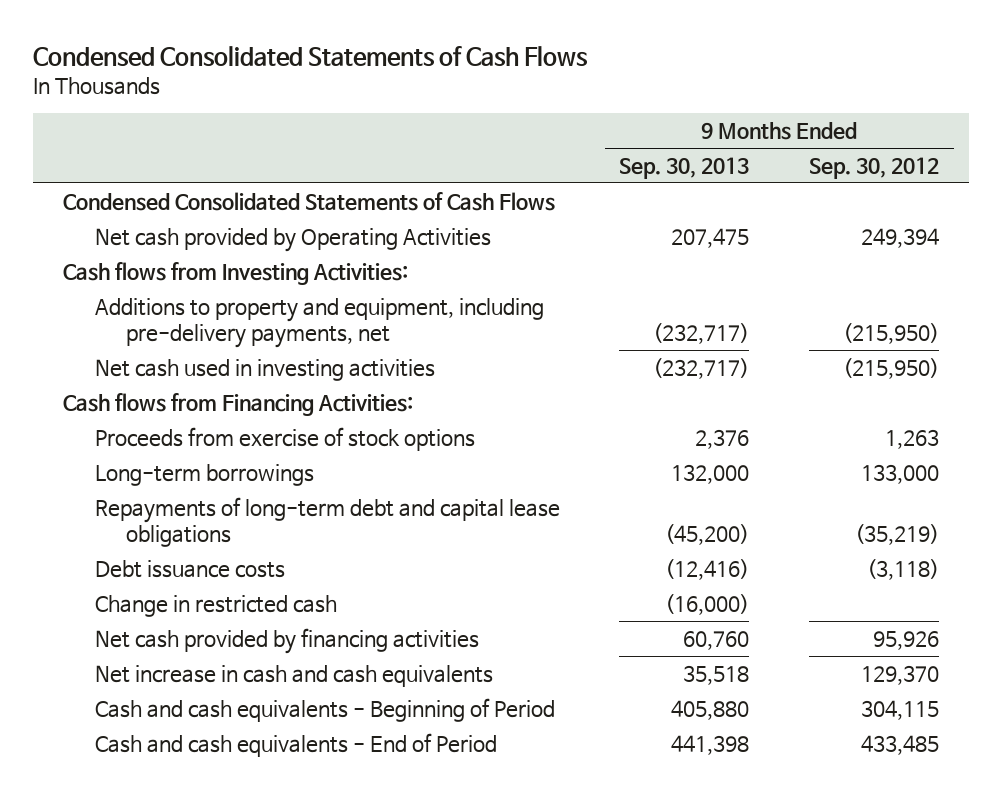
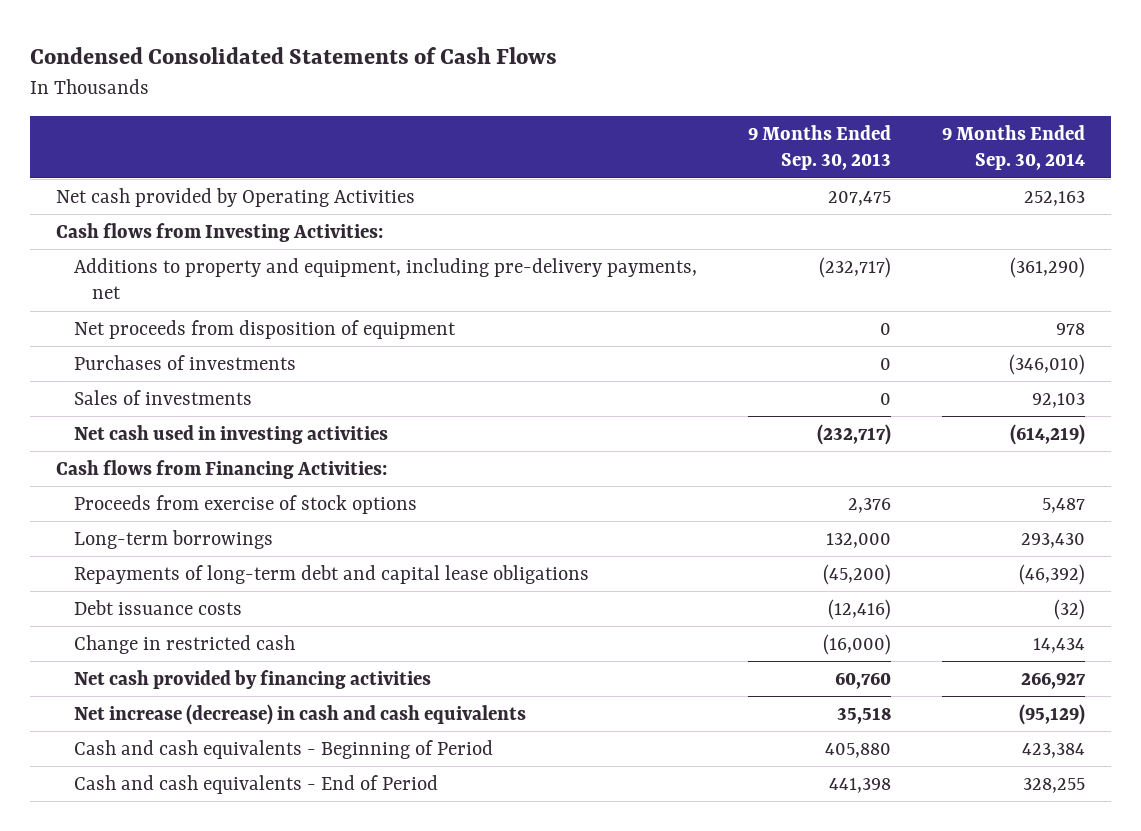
- | 9 Months Ended Sep. 30, 2013 | 9 Months Ended Sep. 30, 2012
+ | 9 Months Ended Sep. 30, 2013 | 9 Months Ended Sep. 30, 2014
- Condensed Consolidated Statements of Cash Flows
+ Net proceeds from disposition of equipment | 0 | 978
+ Purchases of investments | 0 | (346,010)
+ Sales of investments | 0 | 92,103
- Net increase in cash and cash equivalents | 35,518 | 129,370
+ Net increase (decrease) in cash and cash equivalents | 35,518 | (95,129)

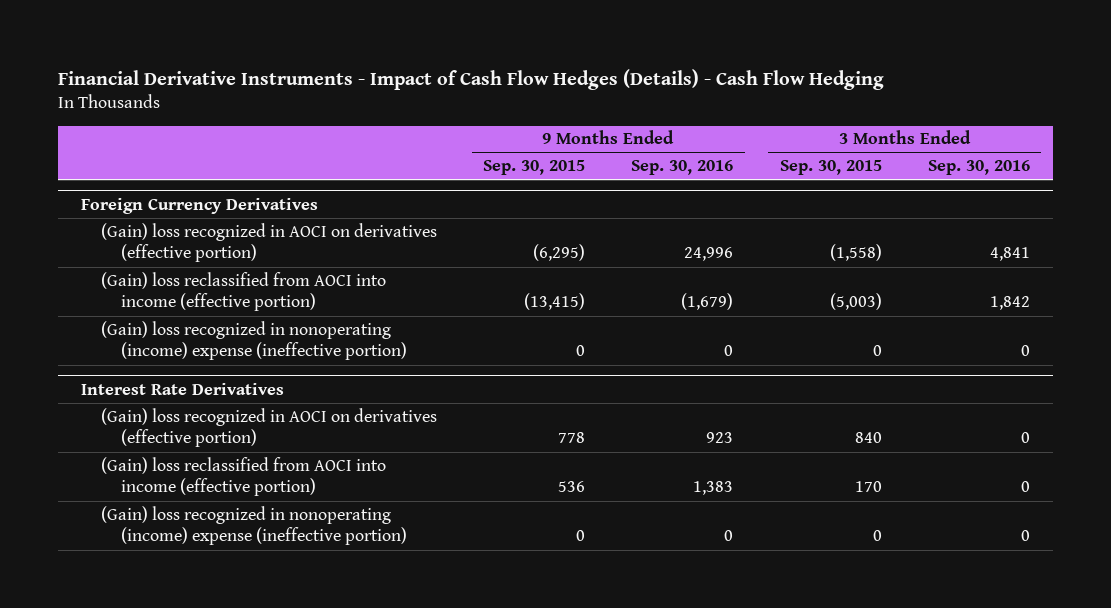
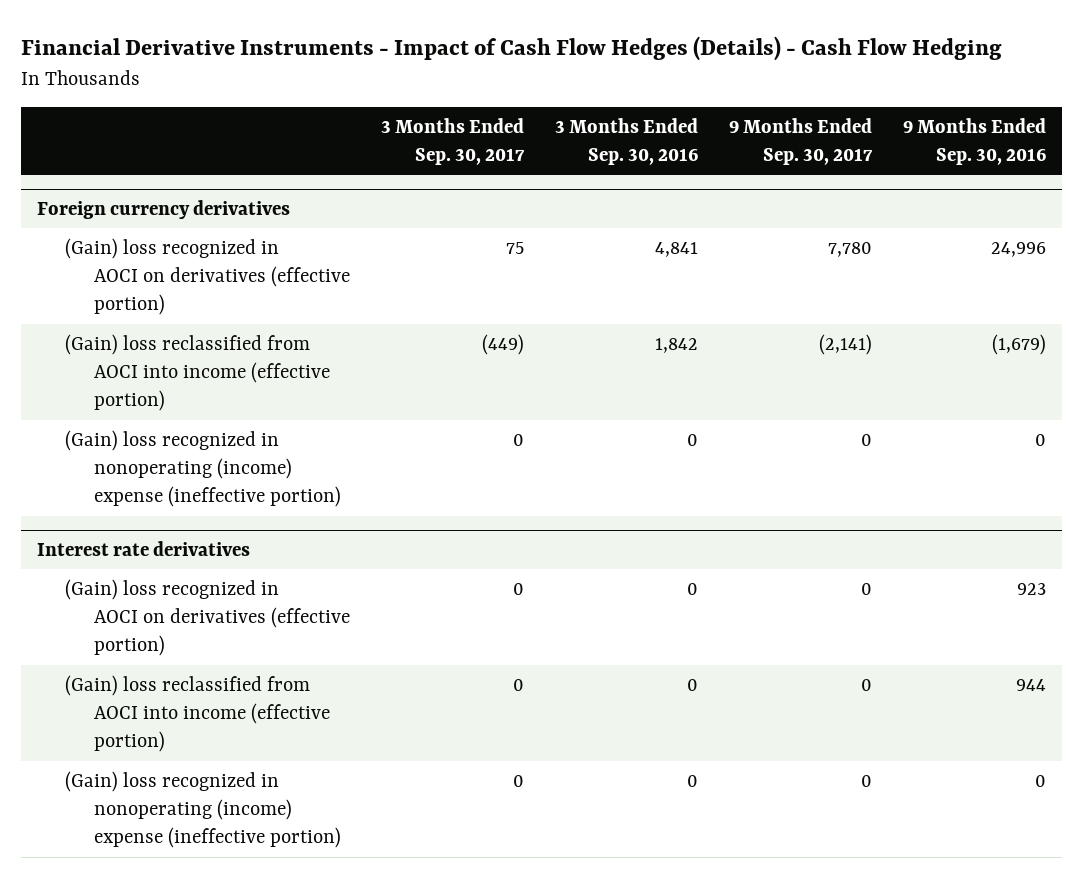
- | 9 Months Ended Sep. 30, 2015 | 9 Months Ended Sep. 30, 2016 | 3 Months Ended Sep. 30, 2015 | 3 Months Ended Sep. 30, 2016
+ | 3 Months Ended Sep. 30, 2017 | 3 Months Ended Sep. 30, 2016 | 9 Months Ended Sep. 30, 2017 | 9 Months Ended Sep. 30, 2016
- Foreign Currency Derivatives
+ Foreign currency derivatives
- Interest Rate Derivatives
+ Interest rate derivatives
- (Gain) loss reclassified from AOCI into income (effective portion) | 536 | 1,383 | 170 | 0
+ (Gain) loss reclassified from AOCI into income (effective portion) | 0 | 0 | 0 | 944

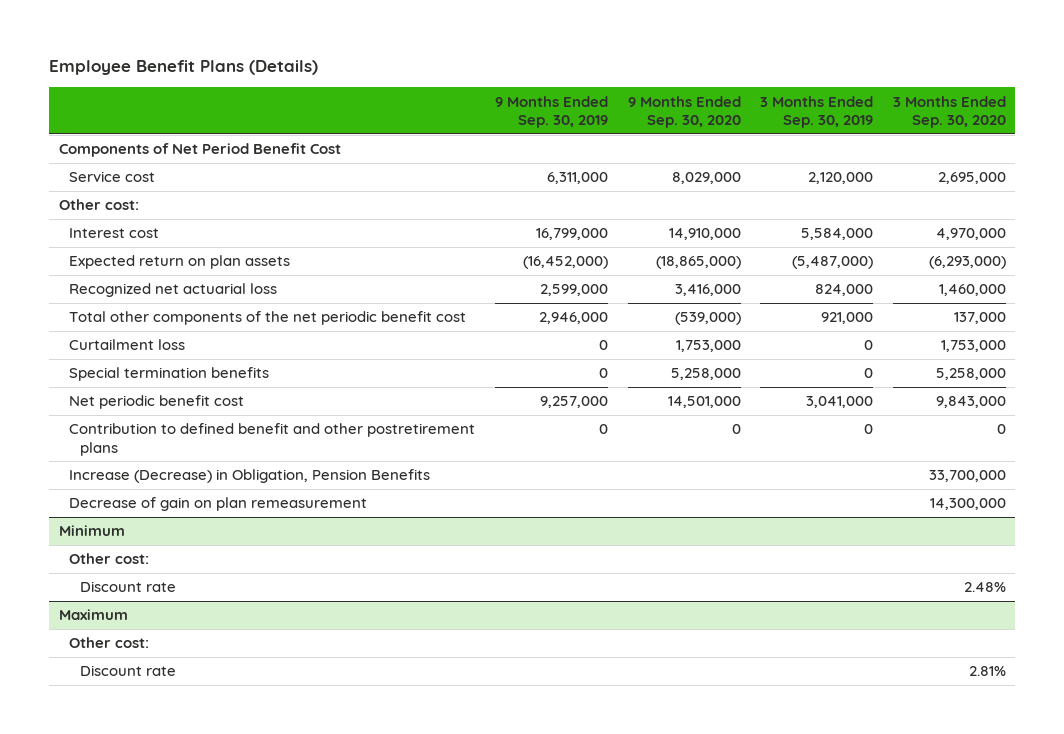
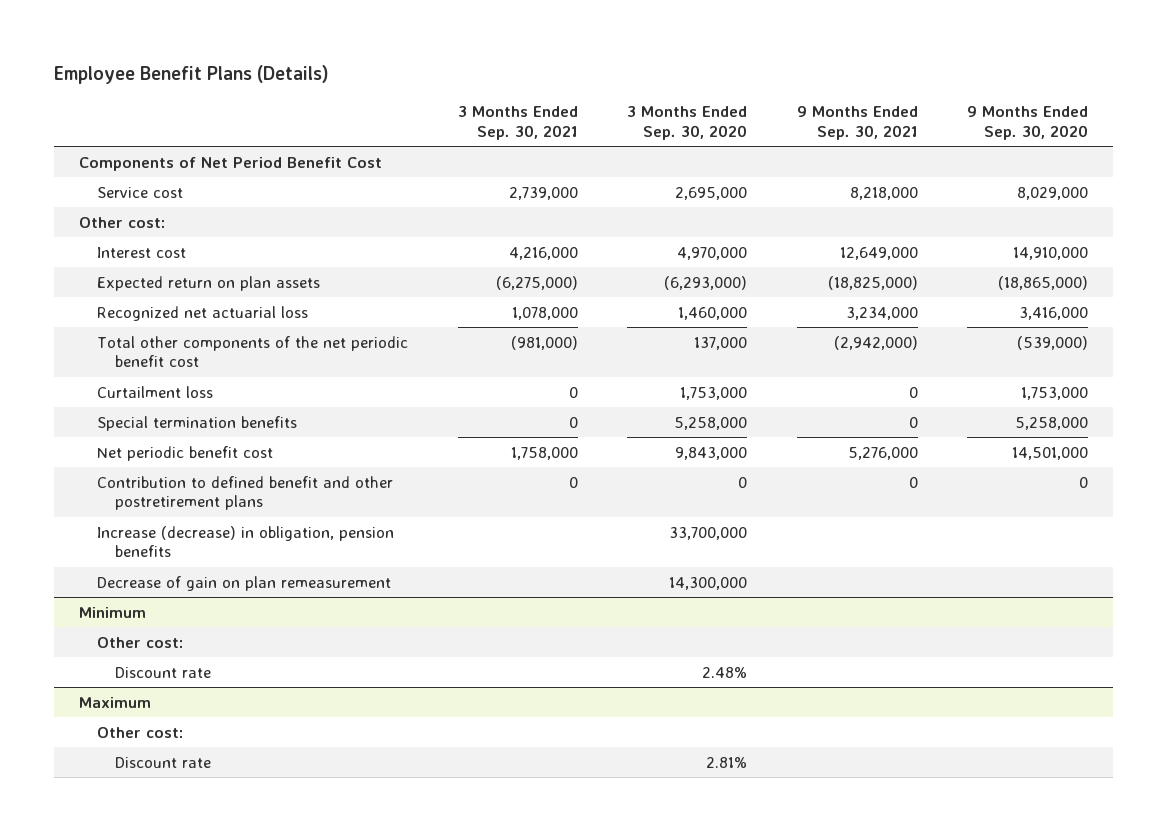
- | 9 Months Ended Sep. 30, 2019 | 9 Months Ended Sep. 30, 2020 | 3 Months Ended Sep. 30, 2019 | 3 Months Ended Sep. 30, 2020
+ | 3 Months Ended Sep. 30, 2021 | 3 Months Ended Sep. 30, 2020 | 9 Months Ended Sep. 30, 2021 | 9 Months Ended Sep. 30, 2020
- Increase (Decrease) in Obligation, Pension Benefits | | | | 33,700,000
+ Increase (decrease) in obligation, pension benefits | | 33,700,000 | |

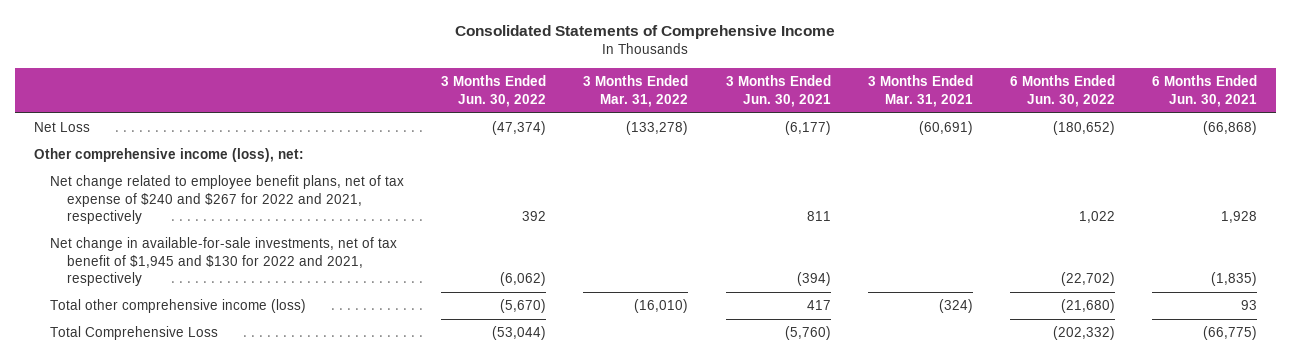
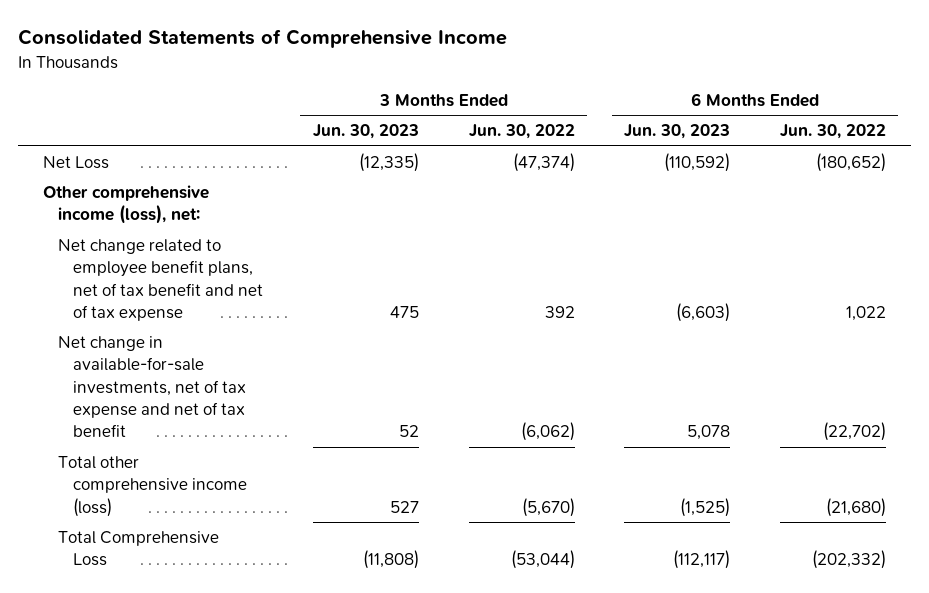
- | 3 Months Ended Jun. 30, 2022 | 3 Months Ended Mar. 31, 2022 | 3 Months Ended Jun. 30, 2021 | 3 Months Ended Mar. 31, 2021 | 6 Months Ended Jun. 30, 2022 | 6 Months Ended Jun. 30, 2021
+ | 3 Months Ended Jun. 30, 2023 | 3 Months Ended Jun. 30, 2022 | 6 Months Ended Jun. 30, 2023 | 6 Months Ended Jun. 30, 2022
- Net change related to employee benefit plans, net of tax expense of $240 and $267 for 2022 and 2021, respectively | 392 | | 811 | | 1,022 | 1,928
- Net change in available-for-sale investments, net of tax benefit of $1,945 and $130 for 2022 and 2021, respectively | (6,062) | | (394) | | (22,702) | (1,835)
+ Net change related to employee benefit plans, net of tax benefit and net of tax expense | 475 | 392 | (6,603) | 1,022
+ Net change in available-for-sale investments, net of tax expense and net of tax benefit | 52 | (6,062) | 5,078 | (22,702)

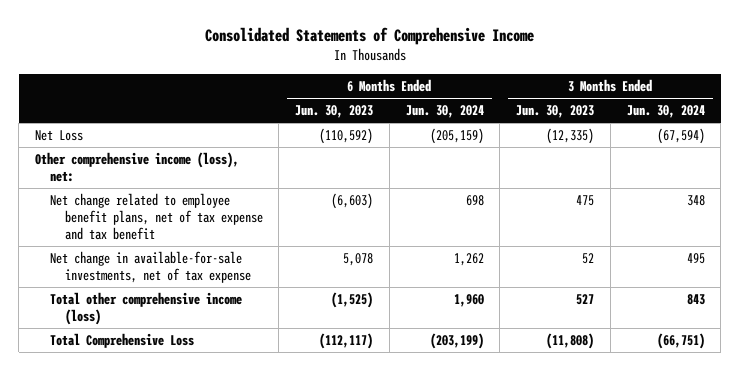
- | 3 Months Ended Jun. 30, 2023 | 3 Months Ended Jun. 30, 2022 | 6 Months Ended Jun. 30, 2023 | 6 Months Ended Jun. 30, 2022
+ | 6 Months Ended Jun. 30, 2023 | 6 Months Ended Jun. 30, 2024 | 3 Months Ended Jun. 30, 2023 | 3 Months Ended Jun. 30, 2024
- Net change related to employee benefit plans, net of tax benefit and net of tax expense | 475 | 392 | (6,603) | 1,022
- Net change in available-for-sale investments, net of tax expense and net of tax benefit | 52 | (6,062) | 5,078 | (22,702)
+ Net change related to employee benefit plans, net of tax expense and tax benefit | (6,603) | 698 | 475 | 348
+ Net change in available-for-sale investments, net of tax expense | 5,078 | 1,262 | 52 | 495

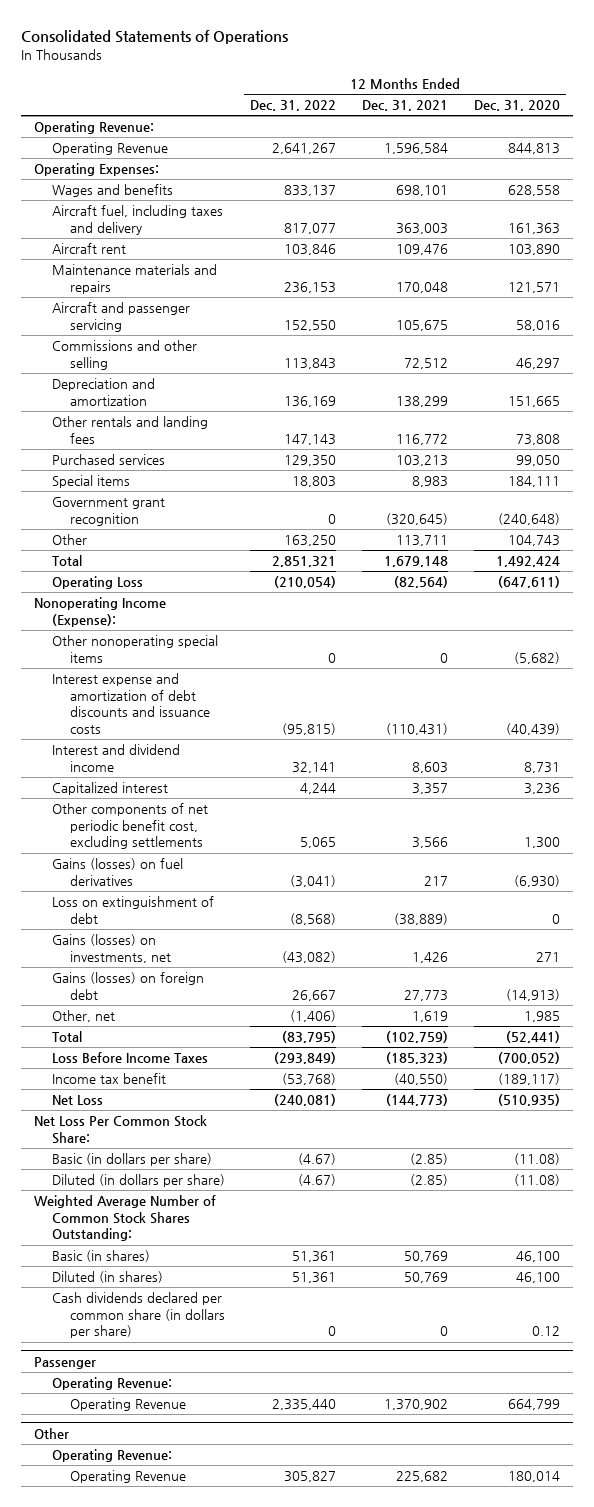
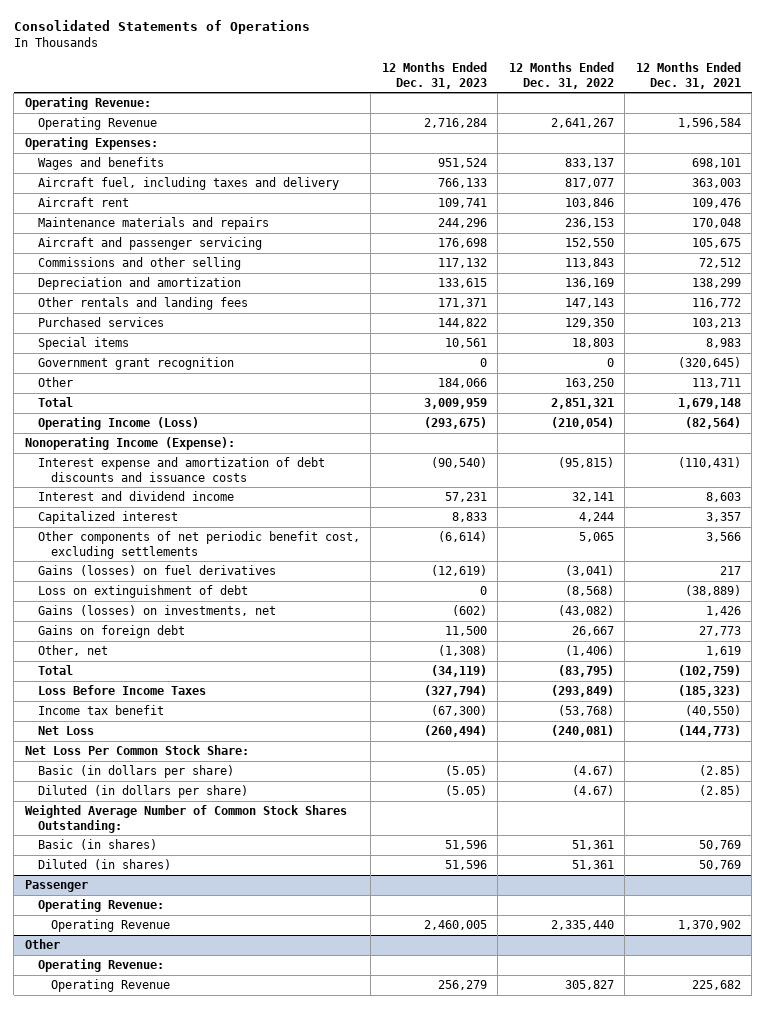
- | 12 Months Ended Dec. 31, 2022 | 12 Months Ended Dec. 31, 2021 | 12 Months Ended Dec. 31, 2020
+ | 12 Months Ended Dec. 31, 2023 | 12 Months Ended Dec. 31, 2022 | 12 Months Ended Dec. 31, 2021
- Operating Loss | (210,054) | (82,564) | (647,611)
+ Operating Income (Loss) | (293,675) | (210,054) | (82,564)
- Other nonoperating special items | 0 | 0 | (5,682)
- Gains (losses) on foreign debt | 26,667 | 27,773 | (14,913)
+ Gains on foreign debt | 11,500 | 26,667 | 27,773
- Cash dividends declared per common share (in dollars per share) | 0 | 0 | 0.12

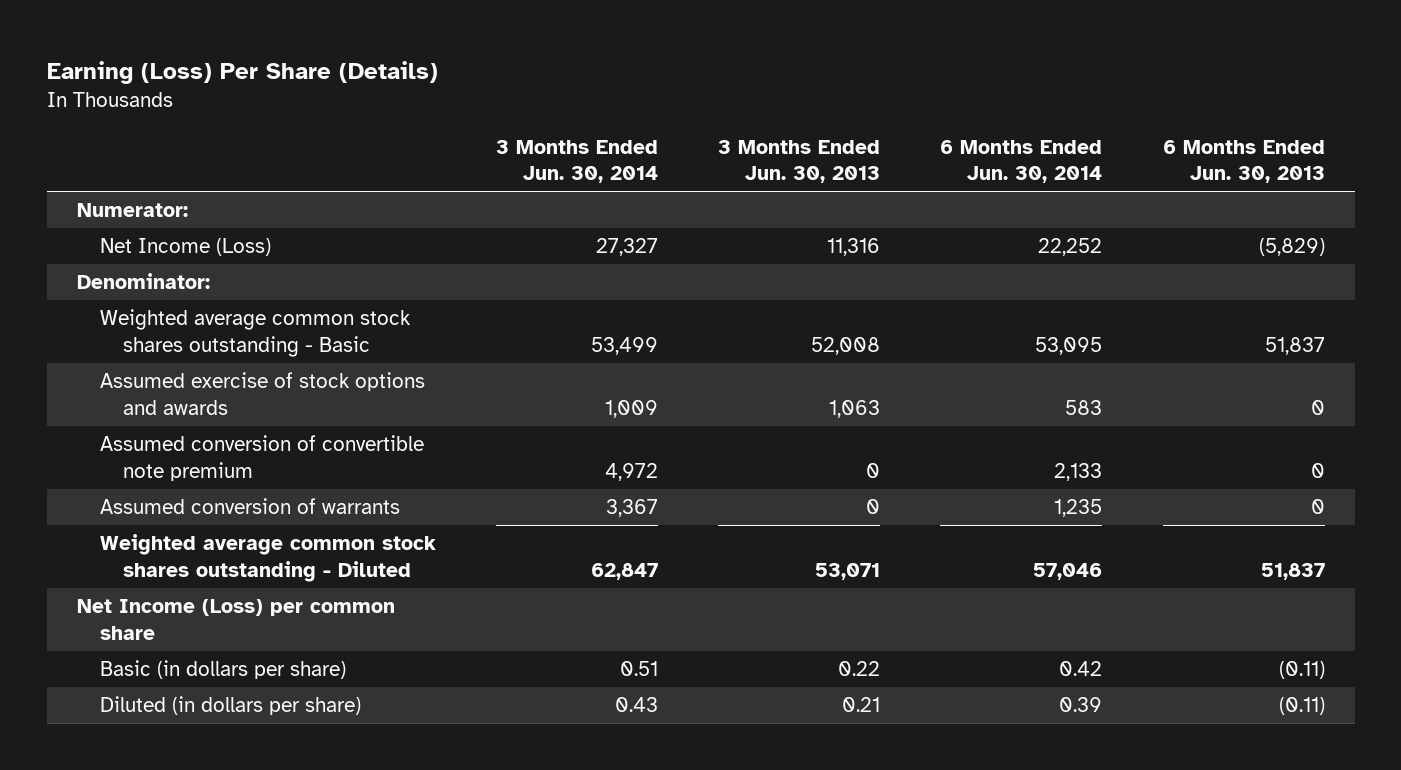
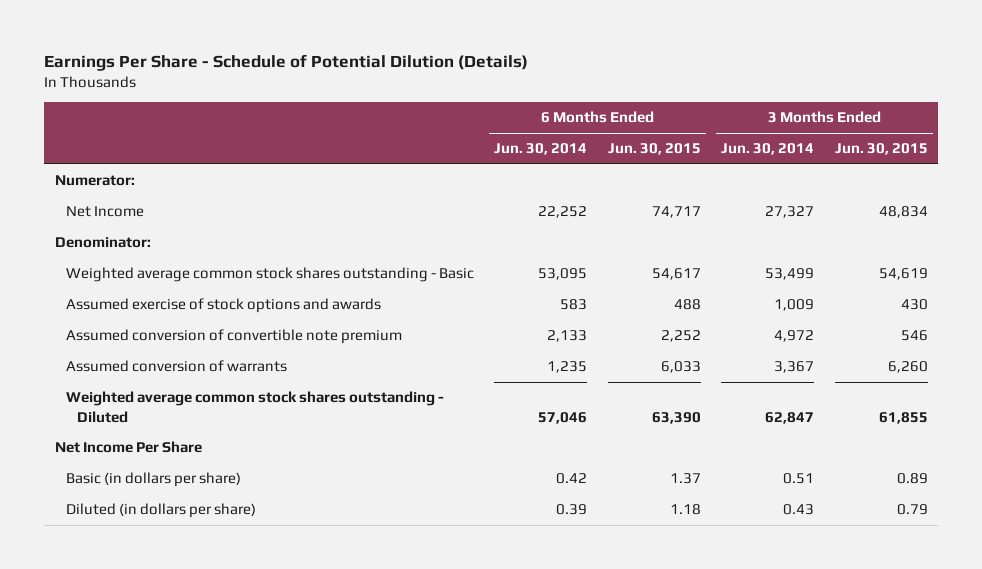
- Earning (Loss) Per Share (Details)
+ Earnings Per Share - Schedule of Potential Dilution (Details)
- | 3 Months Ended Jun. 30, 2014 | 3 Months Ended Jun. 30, 2013 | 6 Months Ended Jun. 30, 2014 | 6 Months Ended Jun. 30, 2013
+ | 6 Months Ended Jun. 30, 2014 | 6 Months Ended Jun. 30, 2015 | 3 Months Ended Jun. 30, 2014 | 3 Months Ended Jun. 30, 2015
- Net Income (Loss) | 27,327 | 11,316 | 22,252 | (5,829)
+ Net Income | 22,252 | 74,717 | 27,327 | 48,834
- Net Income (Loss) per common share
+ Net Income Per Share

